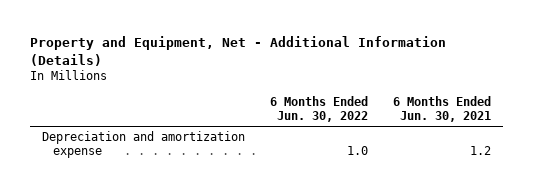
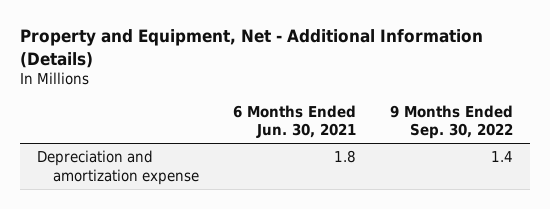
- | 6 Months Ended Jun. 30, 2022 | 6 Months Ended Jun. 30, 2021
+ | 6 Months Ended Jun. 30, 2021 | 9 Months Ended Sep. 30, 2022
- Depreciation and amortization expense | 1.0 | 1.2
+ Depreciation and amortization expense | 1.8 | 1.4

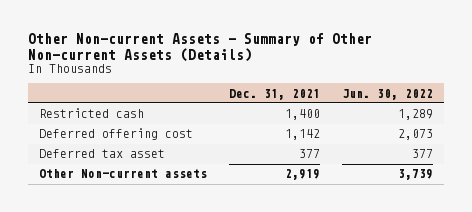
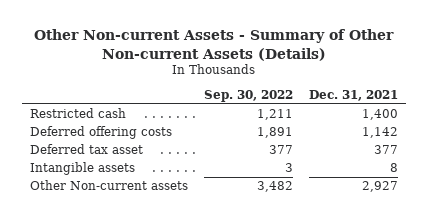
- | Dec. 31, 2021 | Jun. 30, 2022
+ | Sep. 30, 2022 | Dec. 31, 2021
- Deferred offering cost | 1,142 | 2,073
+ Deferred offering costs | 1,891 | 1,142
- Other Non-current assets | 2,919 | 3,739
+ Intangible assets | 3 | 8
+ Other Non-current assets | 3,482 | 2,927

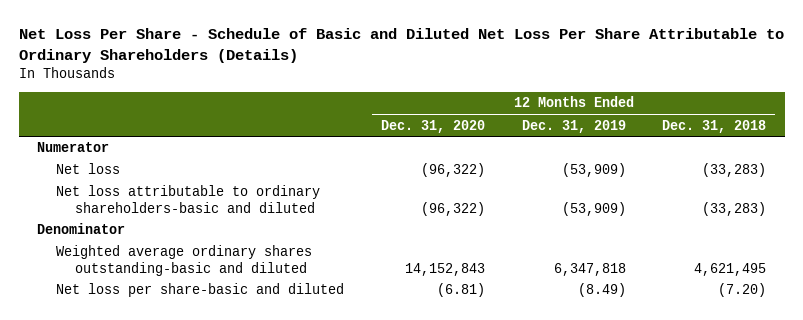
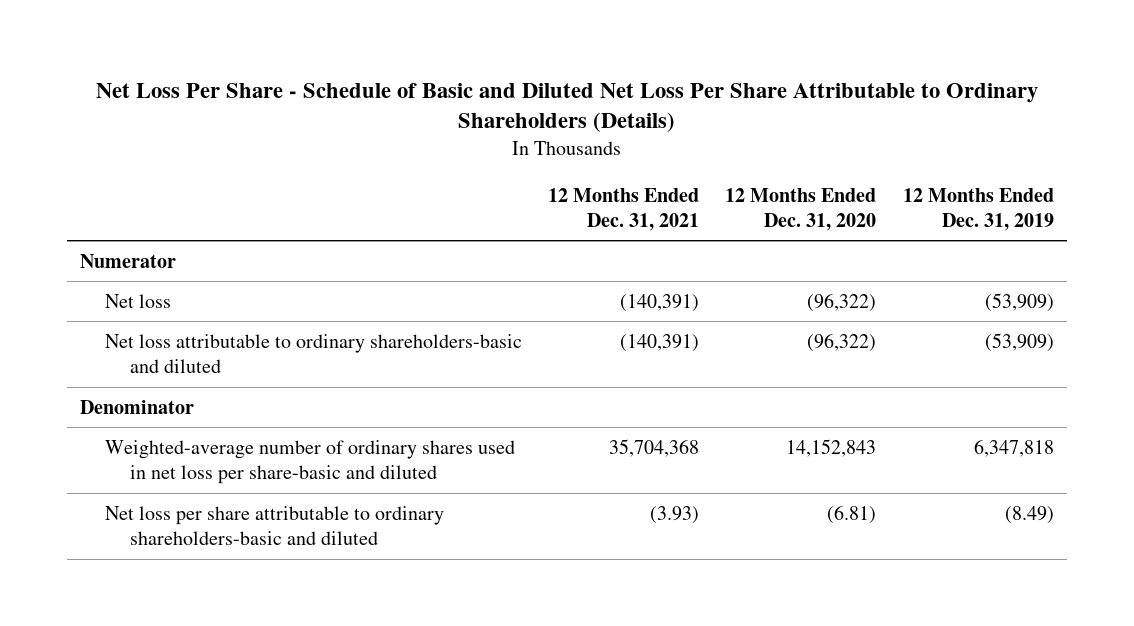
- | 12 Months Ended Dec. 31, 2020 | 12 Months Ended Dec. 31, 2019 | 12 Months Ended Dec. 31, 2018
+ | 12 Months Ended Dec. 31, 2021 | 12 Months Ended Dec. 31, 2020 | 12 Months Ended Dec. 31, 2019
- Weighted average ordinary shares outstanding-basic and diluted | 14,152,843 | 6,347,818 | 4,621,495
- Net loss per share-basic and diluted | (6.81) | (8.49) | (7.20)
+ Weighted-average number of ordinary shares used in net loss per share-basic and diluted | 35,704,368 | 14,152,843 | 6,347,818
+ Net loss per share attributable to ordinary shareholders-basic and diluted | (3.93) | (6.81) | (8.49)

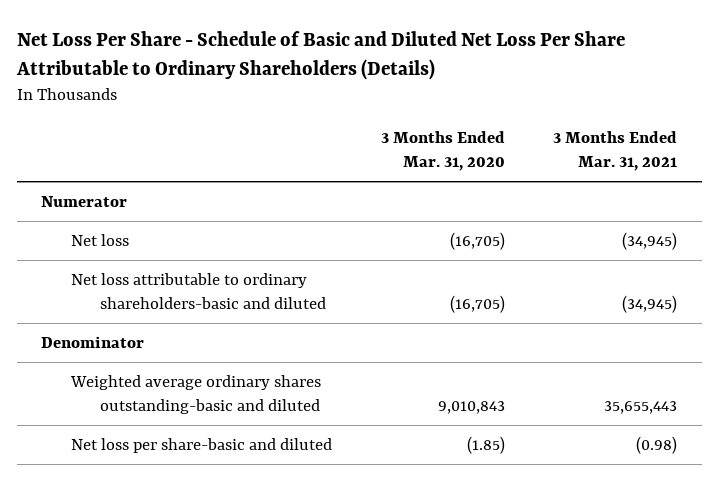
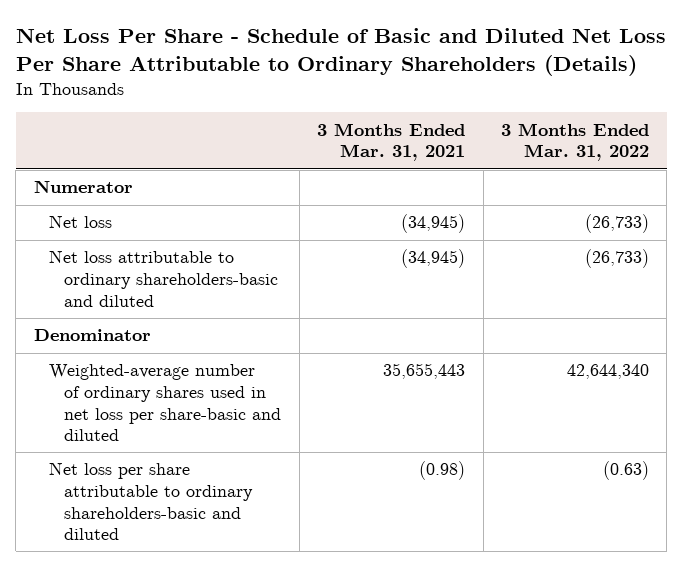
- | 3 Months Ended Mar. 31, 2020 | 3 Months Ended Mar. 31, 2021
+ | 3 Months Ended Mar. 31, 2021 | 3 Months Ended Mar. 31, 2022
- Weighted average ordinary shares outstanding-basic and diluted | 9,010,843 | 35,655,443
- Net loss per share-basic and diluted | (1.85) | (0.98)
+ Weighted-average number of ordinary shares used in net loss per share-basic and diluted | 35,655,443 | 42,644,340
+ Net loss per share attributable to ordinary shareholders-basic and diluted | (0.98) | (0.63)

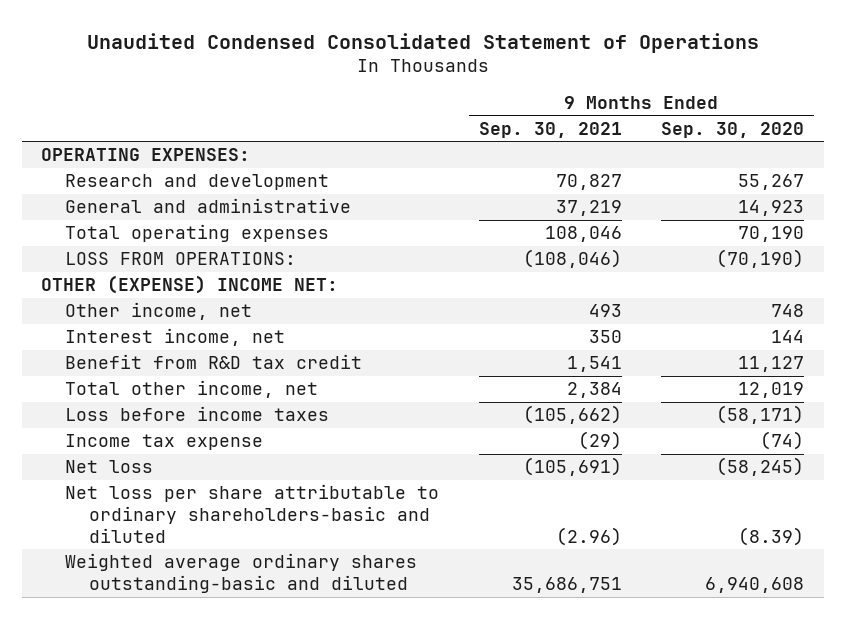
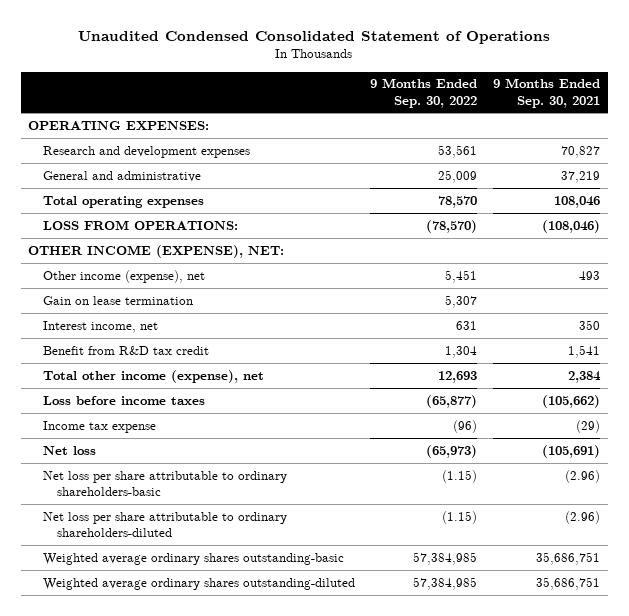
- | 9 Months Ended Sep. 30, 2021 | 9 Months Ended Sep. 30, 2020
+ | 9 Months Ended Sep. 30, 2022 | 9 Months Ended Sep. 30, 2021
- Research and development | 70,827 | 55,267
+ Research and development expenses | 53,561 | 70,827
- OTHER (EXPENSE) INCOME NET:
- Other income, net | 493 | 748
+ OTHER INCOME (EXPENSE), NET:
+ Other income (expense), net | 5,451 | 493
+ Gain on lease termination | 5,307 |
- Total other income, net | 2,384 | 12,019
+ Total other income (expense), net | 12,693 | 2,384
- Net loss per share attributable to ordinary shareholders-basic and diluted | (2.96) | (8.39)
- Weighted average ordinary shares outstanding-basic and diluted | 35,686,751 | 6,940,608
+ Net loss per share attributable to ordinary shareholders-basic | (1.15) | (2.96)
+ Net loss per share attributable to ordinary shareholders-diluted | (1.15) | (2.96)
+ Weighted average ordinary shares outstanding-basic | 57,384,985 | 35,686,751
+ Weighted average ordinary shares outstanding-diluted | 57,384,985 | 35,686,751

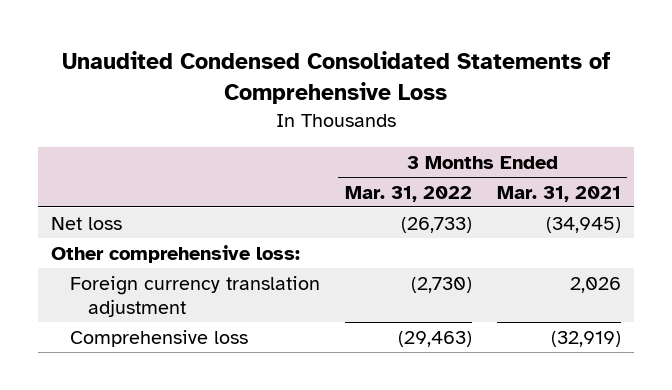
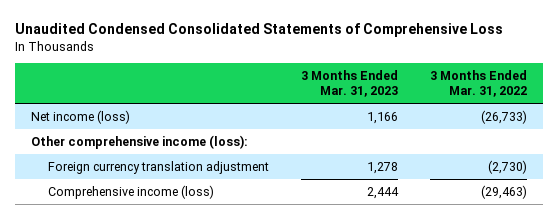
- | 3 Months Ended Mar. 31, 2022 | 3 Months Ended Mar. 31, 2021
+ | 3 Months Ended Mar. 31, 2023 | 3 Months Ended Mar. 31, 2022
- Net loss | (26,733) | (34,945)
- Other comprehensive loss:
+ Net income (loss) | 1,166 | (26,733)
+ Other comprehensive income (loss):
- Comprehensive loss | (29,463) | (32,919)
+ Comprehensive income (loss) | 2,444 | (29,463)

